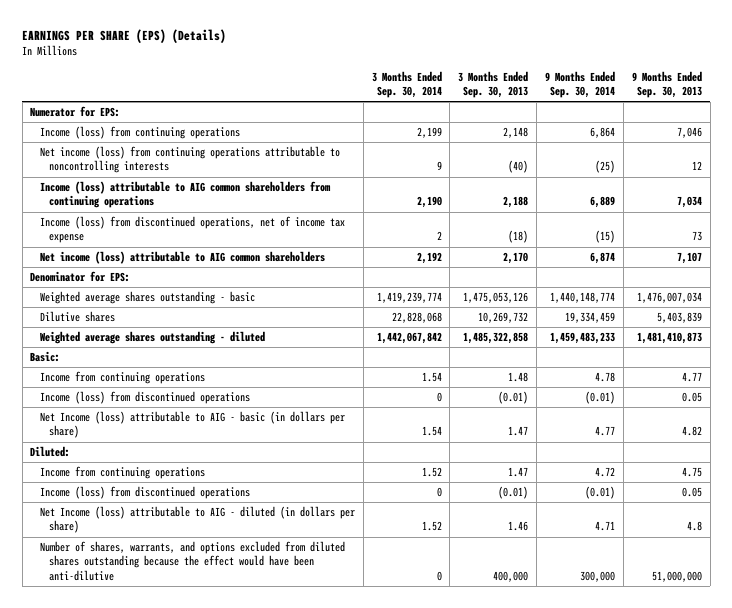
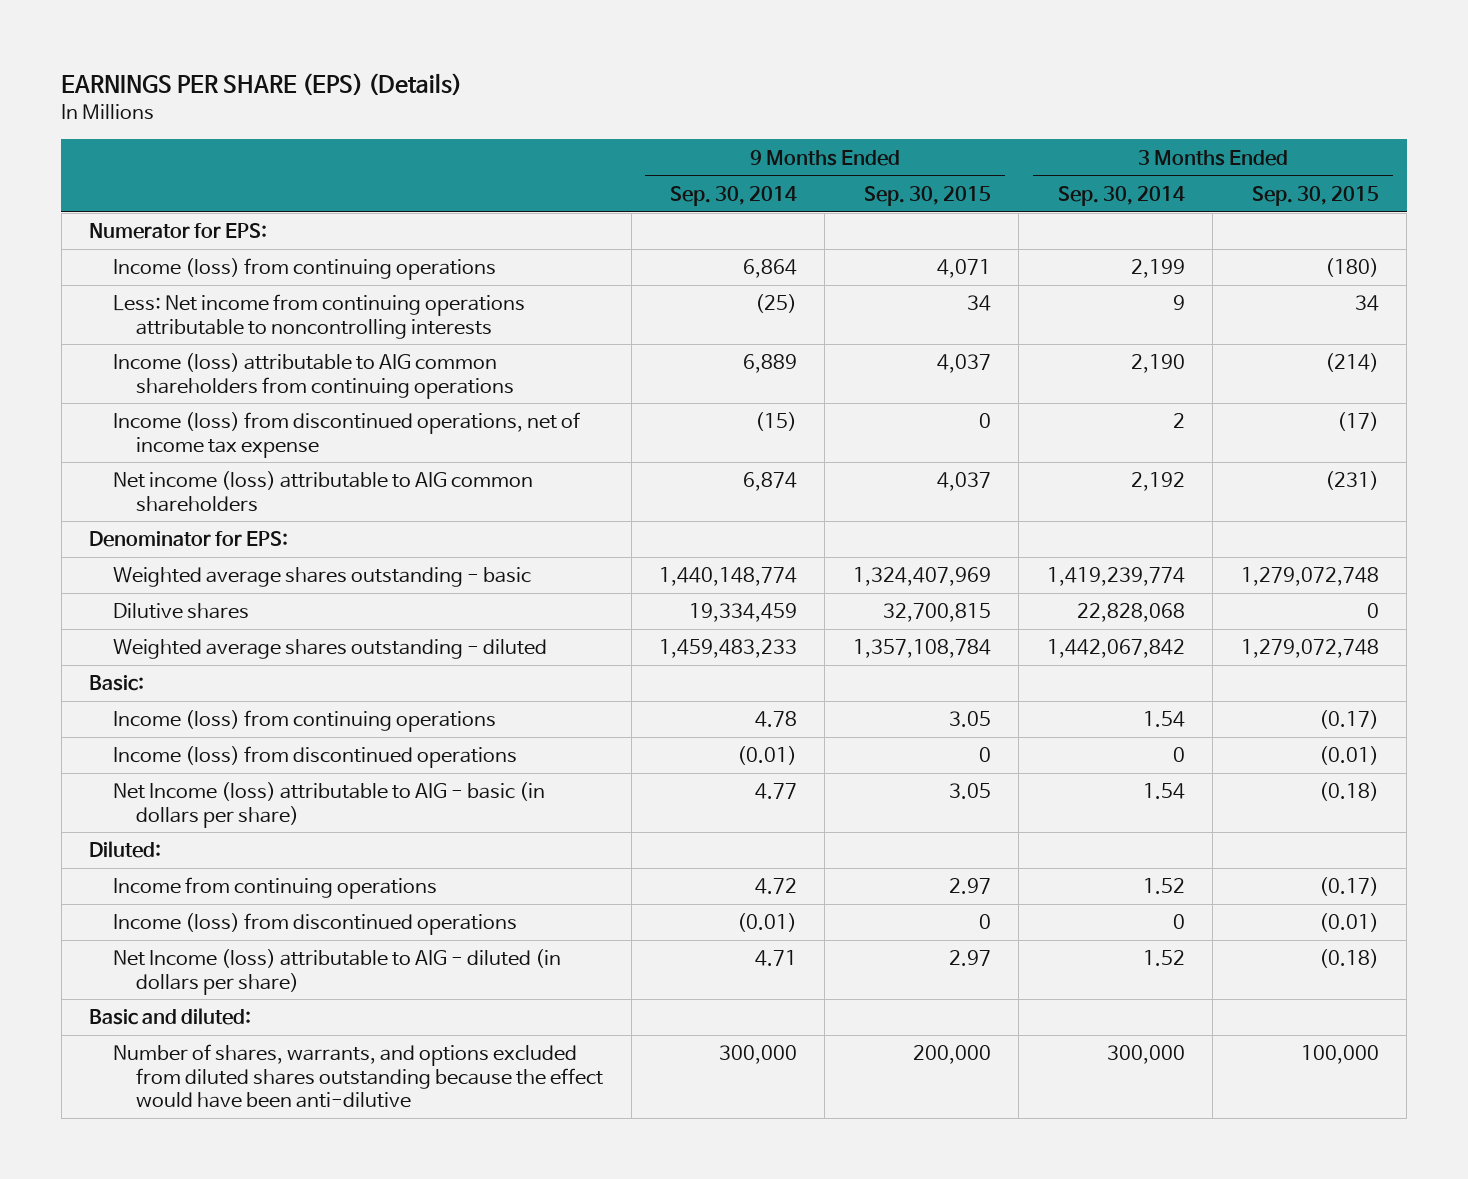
- | 3 Months Ended Sep. 30, 2014 | 3 Months Ended Sep. 30, 2013 | 9 Months Ended Sep. 30, 2014 | 9 Months Ended Sep. 30, 2013
+ | 9 Months Ended Sep. 30, 2014 | 9 Months Ended Sep. 30, 2015 | 3 Months Ended Sep. 30, 2014 | 3 Months Ended Sep. 30, 2015
- Net income (loss) from continuing operations attributable to noncontrolling interests | 9 | (40) | (25) | 12
+ Less: Net income from continuing operations attributable to noncontrolling interests | (25) | 34 | 9 | 34
- Income from continuing operations | 1.54 | 1.48 | 4.78 | 4.77
+ Income (loss) from continuing operations | 4.78 | 3.05 | 1.54 | (0.17)
- Number of shares, warrants, and options excluded from diluted shares outstanding because the effect would have been anti-dilutive | 0 | 400,000 | 300,000 | 51,000,000
+ Basic and diluted:
+ Number of shares, warrants, and options excluded from diluted shares outstanding because the effect would have been anti-dilutive | 300,000 | 200,000 | 300,000 | 100,000

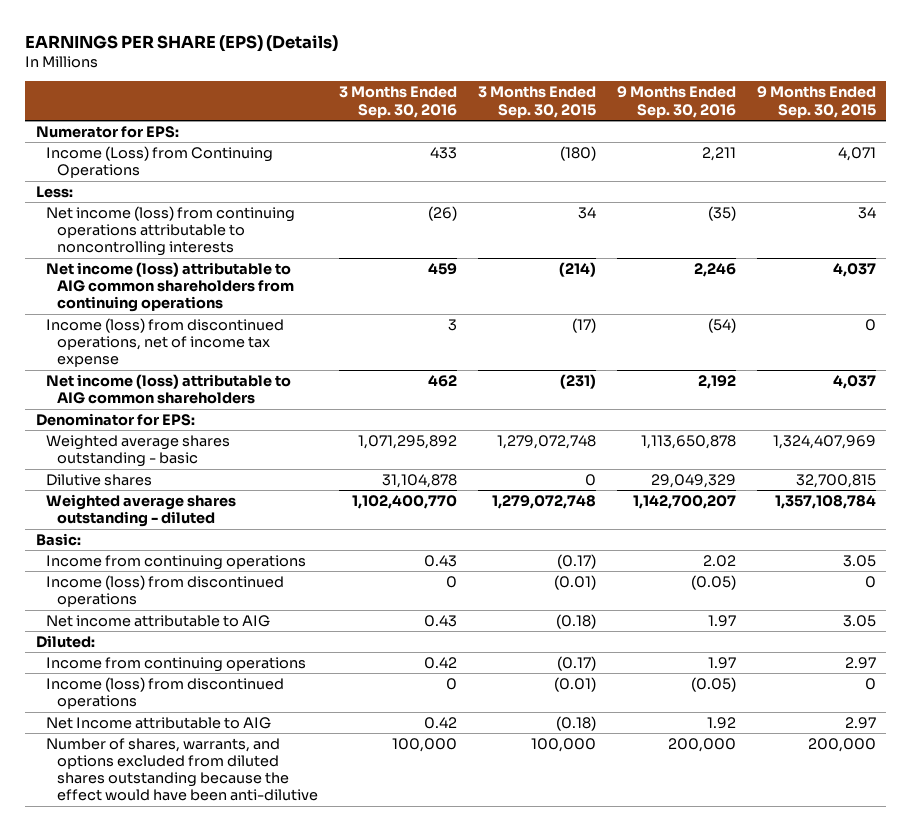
- | 9 Months Ended Sep. 30, 2014 | 9 Months Ended Sep. 30, 2015 | 3 Months Ended Sep. 30, 2014 | 3 Months Ended Sep. 30, 2015
+ | 3 Months Ended Sep. 30, 2016 | 3 Months Ended Sep. 30, 2015 | 9 Months Ended Sep. 30, 2016 | 9 Months Ended Sep. 30, 2015
- Income (loss) from continuing operations | 6,864 | 4,071 | 2,199 | (180)
- Less: Net income from continuing operations attributable to noncontrolling interests | (25) | 34 | 9 | 34
- Income (loss) attributable to AIG common shareholders from continuing operations | 6,889 | 4,037 | 2,190 | (214)
+ Income (Loss) from Continuing Operations | 433 | (180) | 2,211 | 4,071
+ Less:
+ Net income (loss) from continuing operations attributable to noncontrolling interests | (26) | 34 | (35) | 34
+ Net income (loss) attributable to AIG common shareholders from continuing operations | 459 | (214) | 2,246 | 4,037
- Income (loss) from continuing operations | 4.78 | 3.05 | 1.54 | (0.17)
+ Income from continuing operations | 0.43 | (0.17) | 2.02 | 3.05
- Net Income (loss) attributable to AIG - basic (in dollars per share) | 4.77 | 3.05 | 1.54 | (0.18)
+ Net income attributable to AIG | 0.43 | (0.18) | 1.97 | 3.05
- Net Income (loss) attributable to AIG - diluted (in dollars per share) | 4.71 | 2.97 | 1.52 | (0.18)
- Basic and diluted:
+ Net Income attributable to AIG | 0.42 | (0.18) | 1.92 | 2.97

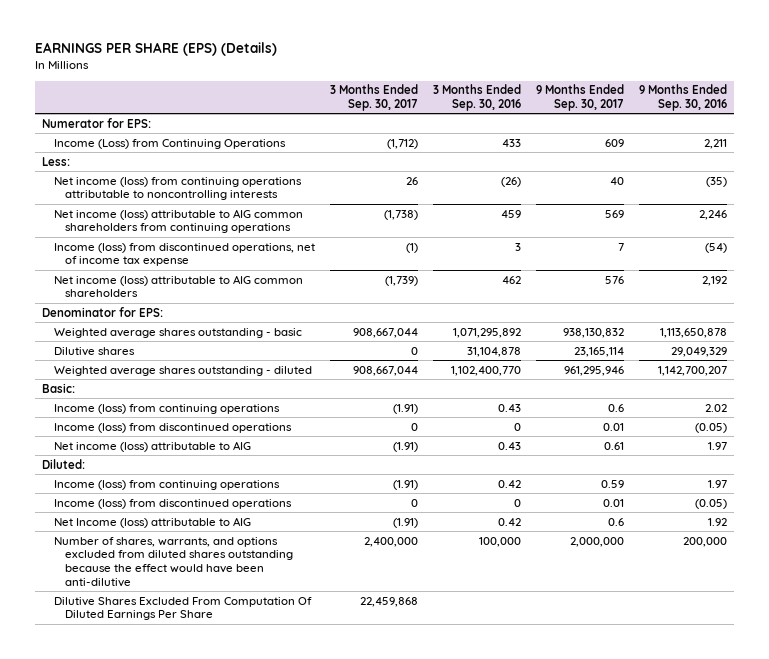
- | 3 Months Ended Sep. 30, 2016 | 3 Months Ended Sep. 30, 2015 | 9 Months Ended Sep. 30, 2016 | 9 Months Ended Sep. 30, 2015
+ | 3 Months Ended Sep. 30, 2017 | 3 Months Ended Sep. 30, 2016 | 9 Months Ended Sep. 30, 2017 | 9 Months Ended Sep. 30, 2016
- Income from continuing operations | 0.43 | (0.17) | 2.02 | 3.05
+ Income (loss) from continuing operations | (1.91) | 0.43 | 0.6 | 2.02
- Net income attributable to AIG | 0.43 | (0.18) | 1.97 | 3.05
+ Net income (loss) attributable to AIG | (1.91) | 0.43 | 0.61 | 1.97
- Income from continuing operations | 0.42 | (0.17) | 1.97 | 2.97
+ Income (loss) from continuing operations | (1.91) | 0.42 | 0.59 | 1.97
- Net Income attributable to AIG | 0.42 | (0.18) | 1.92 | 2.97
+ Net Income (loss) attributable to AIG | (1.91) | 0.42 | 0.6 | 1.92
+ Dilutive Shares Excluded From Computation Of Diluted Earnings Per Share | 22,459,868 | | |

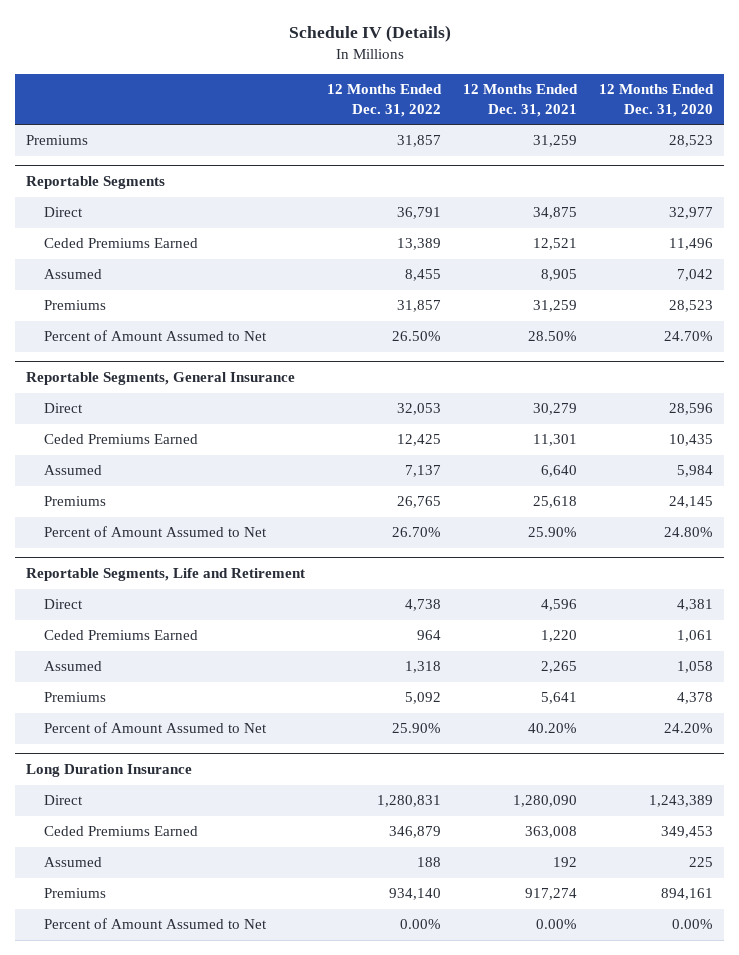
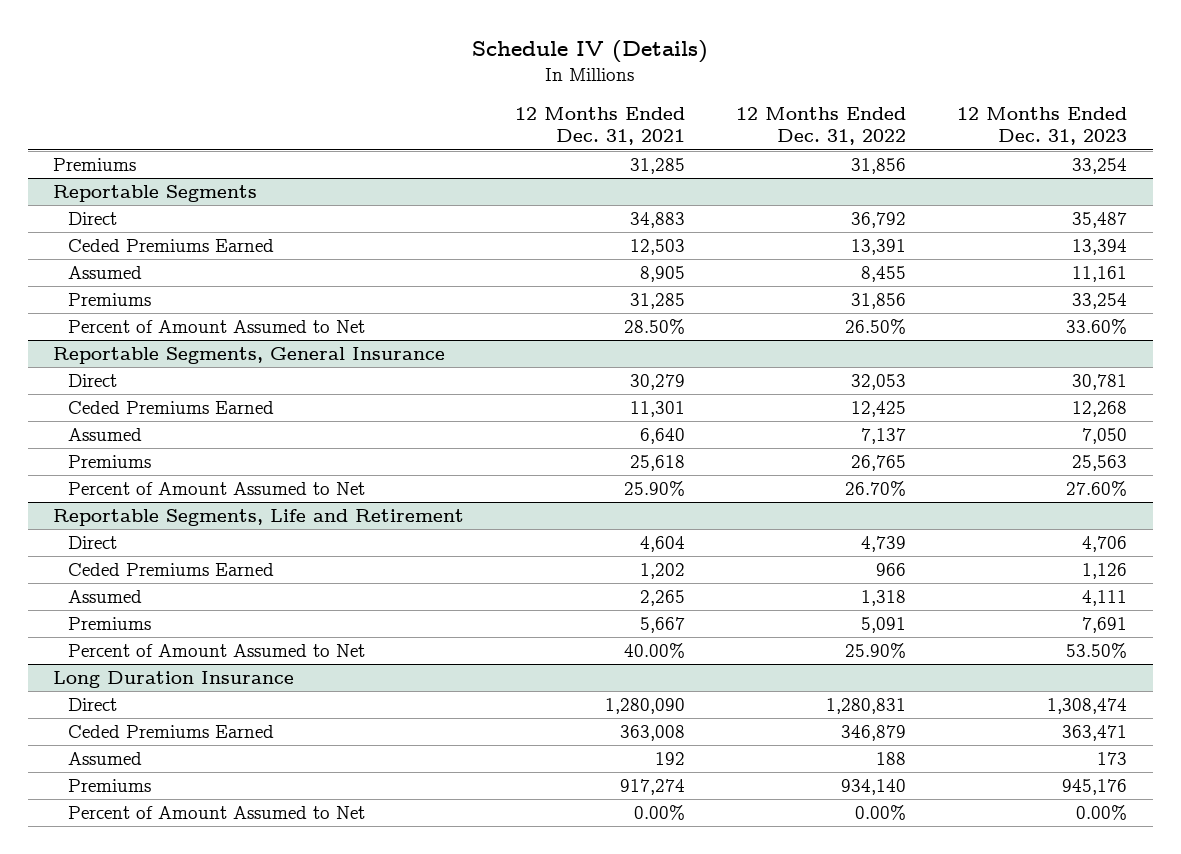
- | 12 Months Ended Dec. 31, 2022 | 12 Months Ended Dec. 31, 2021 | 12 Months Ended Dec. 31, 2020
+ | 12 Months Ended Dec. 31, 2021 | 12 Months Ended Dec. 31, 2022 | 12 Months Ended Dec. 31, 2023
- Premiums | 31,857 | 31,259 | 28,523
+ Premiums | 31,285 | 31,856 | 33,254
@ Reportable Segments
- Direct | 36,791 | 34,875 | 32,977
- Ceded Premiums Earned | 13,389 | 12,521 | 11,496
+ Direct | 34,883 | 36,792 | 35,487
+ Ceded Premiums Earned | 12,503 | 13,391 | 13,394
- Premiums | 31,857 | 31,259 | 28,523
+ Premiums | 31,285 | 31,856 | 33,254
@ Reportable Segments, Life and Retirement
- Direct | 4,738 | 4,596 | 4,381
- Ceded Premiums Earned | 964 | 1,220 | 1,061
+ Direct | 4,604 | 4,739 | 4,706
+ Ceded Premiums Earned | 1,202 | 966 | 1,126
- Premiums | 5,092 | 5,641 | 4,378
- Percent of Amount Assumed to Net | 25.90% | 40.20% | 24.20%
+ Premiums | 5,667 | 5,091 | 7,691
+ Percent of Amount Assumed to Net | 40.00% | 25.90% | 53.50%

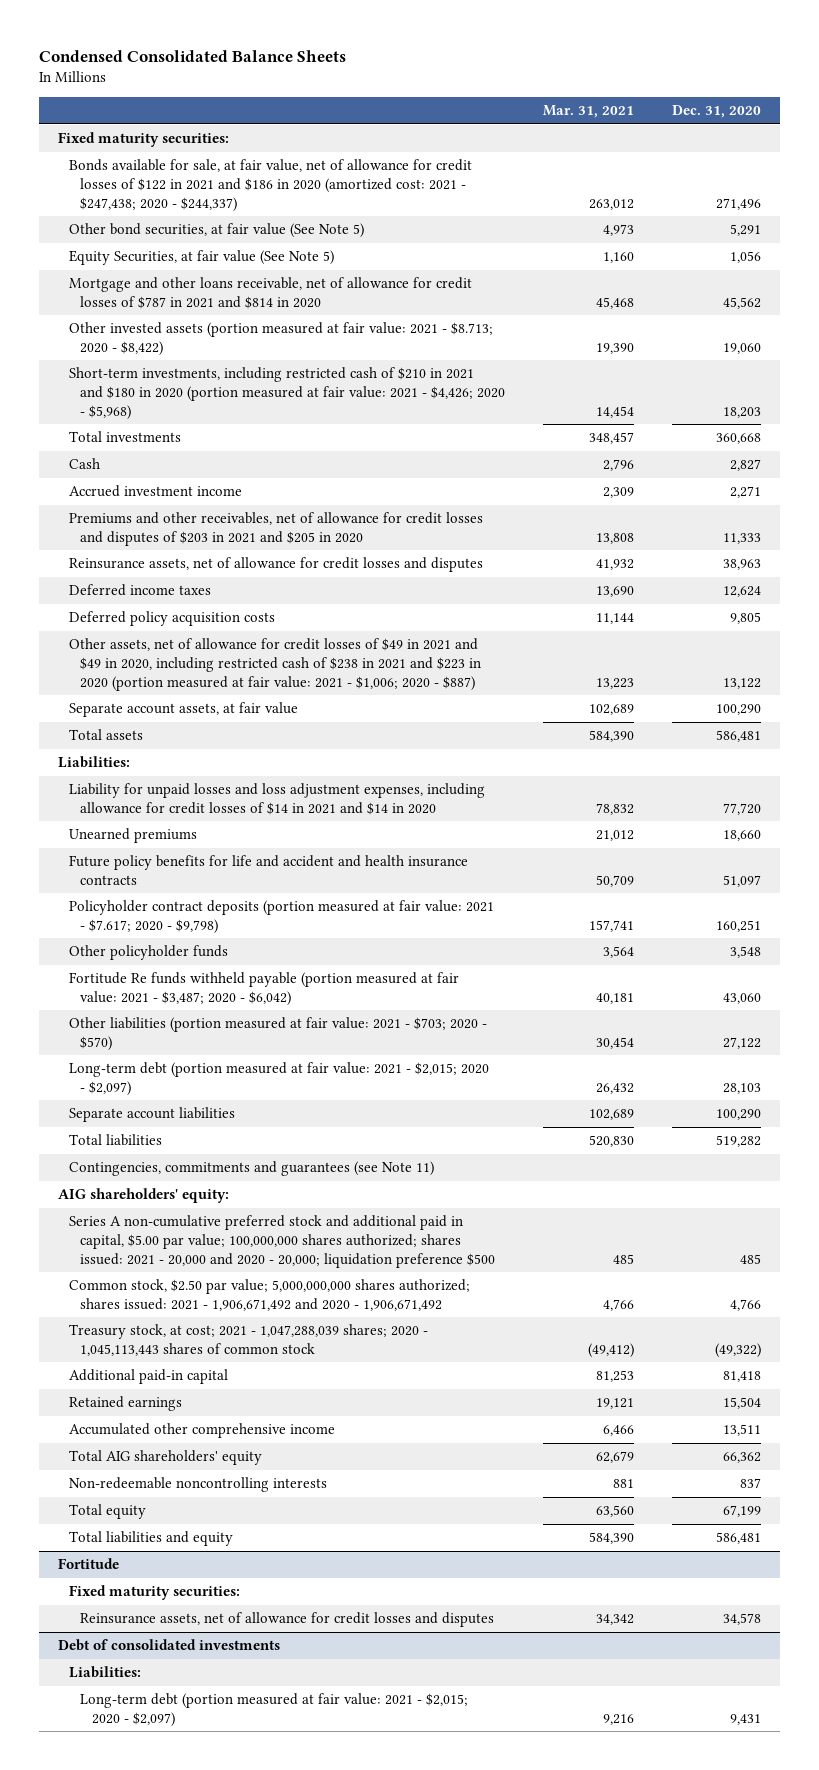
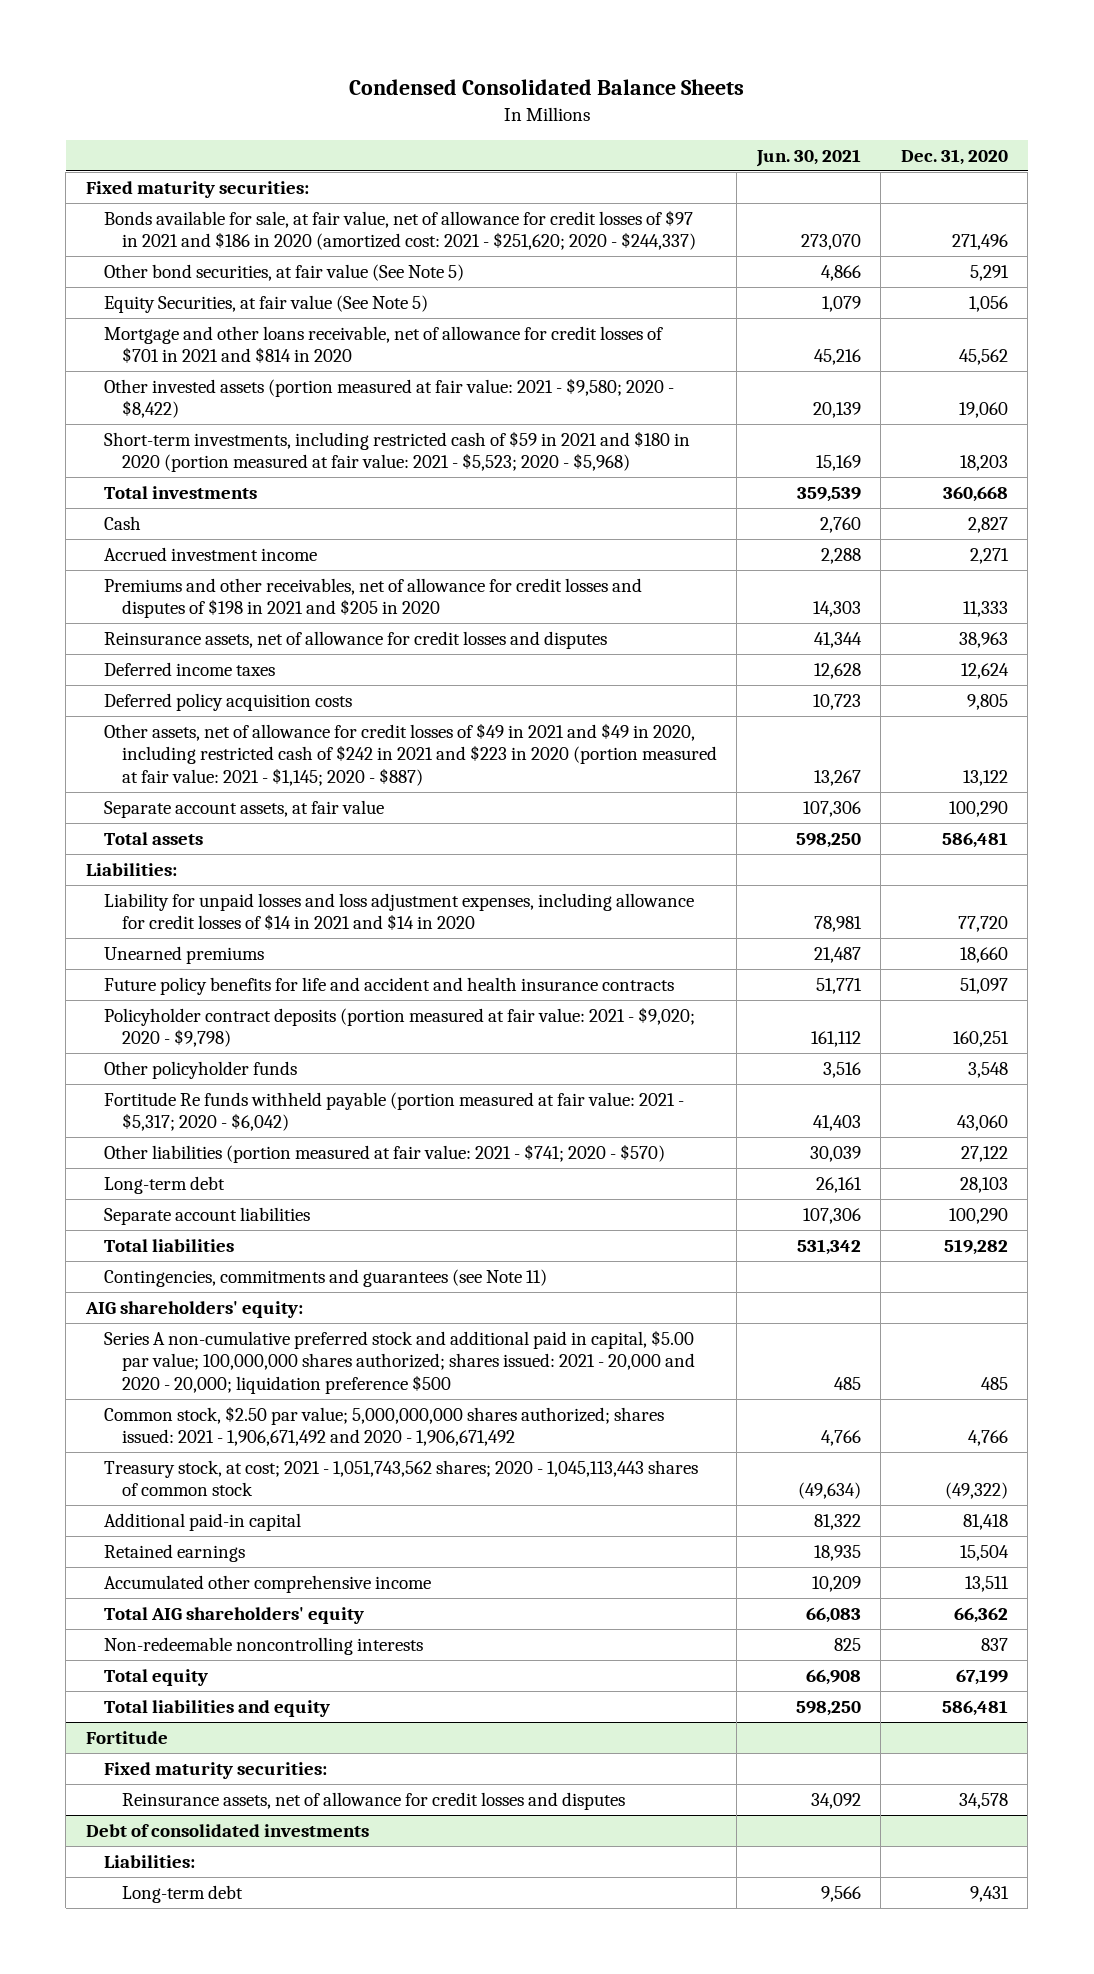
- | Mar. 31, 2021 | Dec. 31, 2020
+ | Jun. 30, 2021 | Dec. 31, 2020
- Bonds available for sale, at fair value, net of allowance for credit losses of $122 in 2021 and $186 in 2020 (amortized cost: 2021 - $247,438; 2020 - $244,337) | 263,012 | 271,496
+ Bonds available for sale, at fair value, net of allowance for credit losses of $97 in 2021 and $186 in 2020 (amortized cost: 2021 - $251,620; 2020 - $244,337) | 273,070 | 271,496
- Mortgage and other loans receivable, net of allowance for credit losses of $787 in 2021 and $814 in 2020 | 45,468 | 45,562
- Other invested assets (portion measured at fair value: 2021 - $8.713; 2020 - $8,422) | 19,390 | 19,060
- Short-term investments, including restricted cash of $210 in 2021 and $180 in 2020 (portion measured at fair value: 2021 - $4,426; 2020 - $5,968) | 14,454 | 18,203
+ Mortgage and other loans receivable, net of allowance for credit losses of $701 in 2021 and $814 in 2020 | 45,216 | 45,562
+ Other invested assets (portion measured at fair value: 2021 - $9,580; 2020 - $8,422) | 20,139 | 19,060
+ Short-term investments, including restricted cash of $59 in 2021 and $180 in 2020 (portion measured at fair value: 2021 - $5,523; 2020 - $5,968) | 15,169 | 18,203
- Premiums and other receivables, net of allowance for credit losses and disputes of $203 in 2021 and $205 in 2020 | 13,808 | 11,333
+ Premiums and other receivables, net of allowance for credit losses and disputes of $198 in 2021 and $205 in 2020 | 14,303 | 11,333
- Other assets, net of allowance for credit losses of $49 in 2021 and $49 in 2020, including restricted cash of $238 in 2021 and $223 in 2020 (portion measured at fair value: 2021 - $1,006; 2020 - $887) | 13,223 | 13,122
+ Other assets, net of allowance for credit losses of $49 in 2021 and $49 in 2020, including restricted cash of $242 in 2021 and $223 in 2020 (portion measured at fair value: 2021 - $1,145; 2020 - $887) | 13,267 | 13,122
- Policyholder contract deposits (portion measured at fair value: 2021 - $7.617; 2020 - $9,798) | 157,741 | 160,251
+ Policyholder contract deposits (portion measured at fair value: 2021 - $9,020; 2020 - $9,798) | 161,112 | 160,251
- Fortitude Re funds withheld payable (portion measured at fair value: 2021 - $3,487; 2020 - $6,042) | 40,181 | 43,060
- Other liabilities (portion measured at fair value: 2021 - $703; 2020 - $570) | 30,454 | 27,122
- Long-term debt (portion measured at fair value: 2021 - $2,015; 2020 - $2,097) | 26,432 | 28,103
+ Fortitude Re funds withheld payable (portion measured at fair value: 2021 - $5,317; 2020 - $6,042) | 41,403 | 43,060
+ Other liabilities (portion measured at fair value: 2021 - $741; 2020 - $570) | 30,039 | 27,122
+ Long-term debt | 26,161 | 28,103
- Treasury stock, at cost; 2021 - 1,047,288,039 shares; 2020 - 1,045,113,443 shares of common stock | (49,412) | (49,322)
+ Treasury stock, at cost; 2021 - 1,051,743,562 shares; 2020 - 1,045,113,443 shares of common stock | (49,634) | (49,322)
@ Debt of consolidated investments
- Long-term debt (portion measured at fair value: 2021 - $2,015; 2020 - $2,097) | 9,216 | 9,431
+ Long-term debt | 9,566 | 9,431

